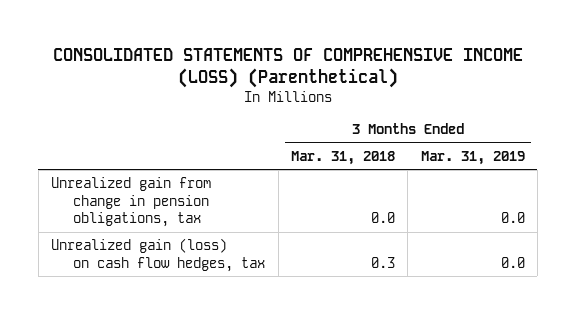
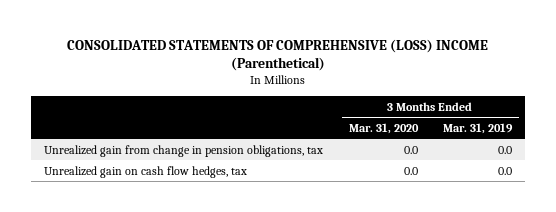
- CONSOLIDATED STATEMENTS OF COMPREHENSIVE INCOME (LOSS) (Parenthetical)
+ CONSOLIDATED STATEMENTS OF COMPREHENSIVE (LOSS) INCOME (Parenthetical)
- | 3 Months Ended Mar. 31, 2018 | 3 Months Ended Mar. 31, 2019
+ | 3 Months Ended Mar. 31, 2020 | 3 Months Ended Mar. 31, 2019
- Unrealized gain (loss) on cash flow hedges, tax | 0.3 | 0.0
+ Unrealized gain on cash flow hedges, tax | 0.0 | 0.0

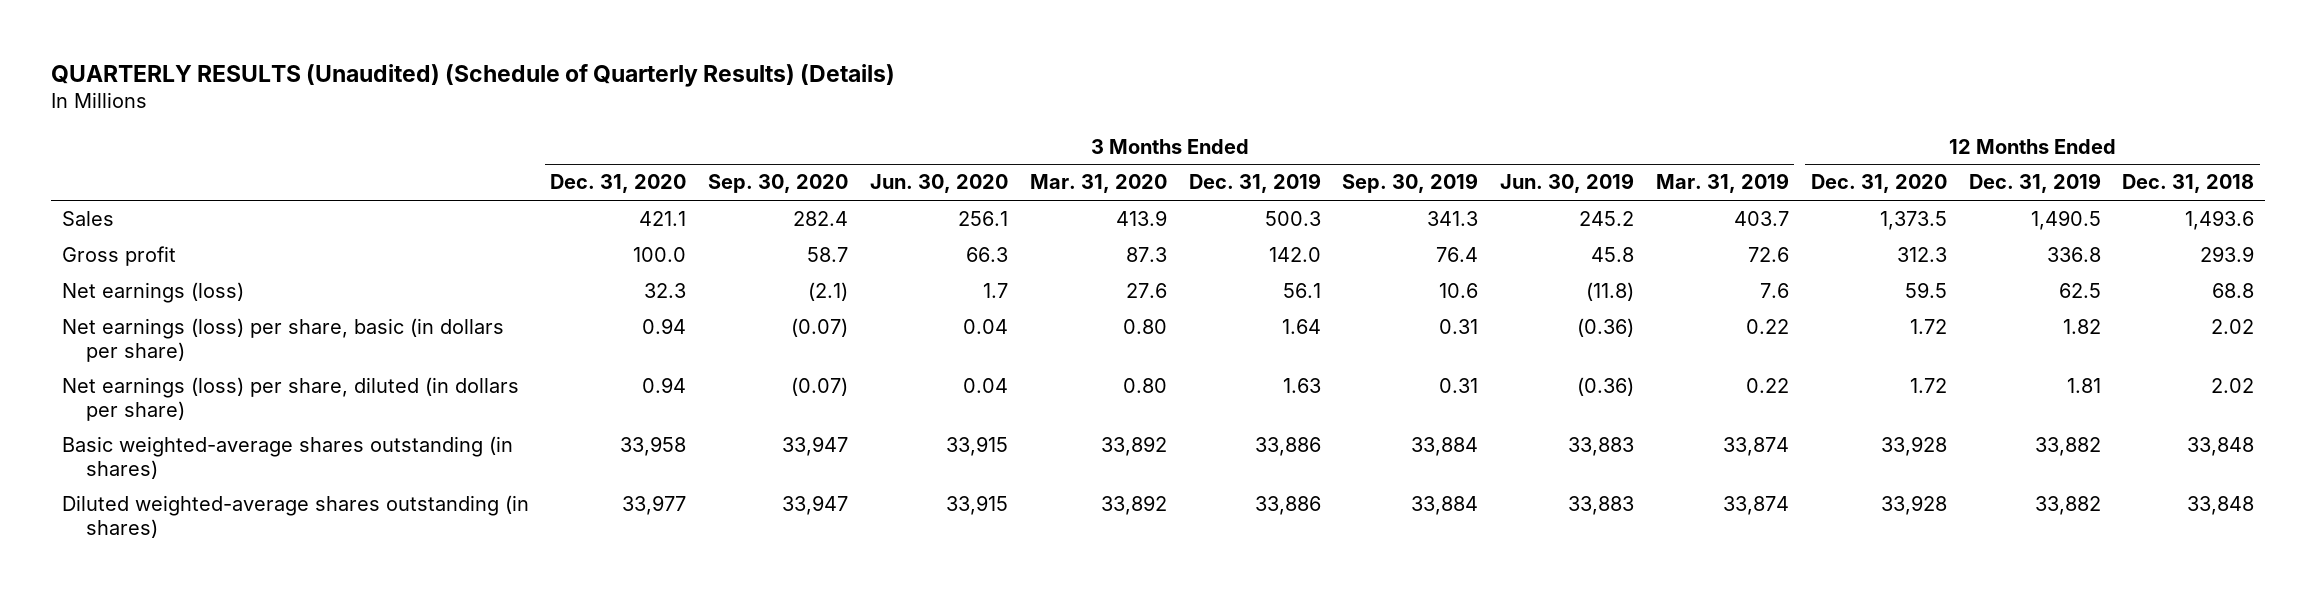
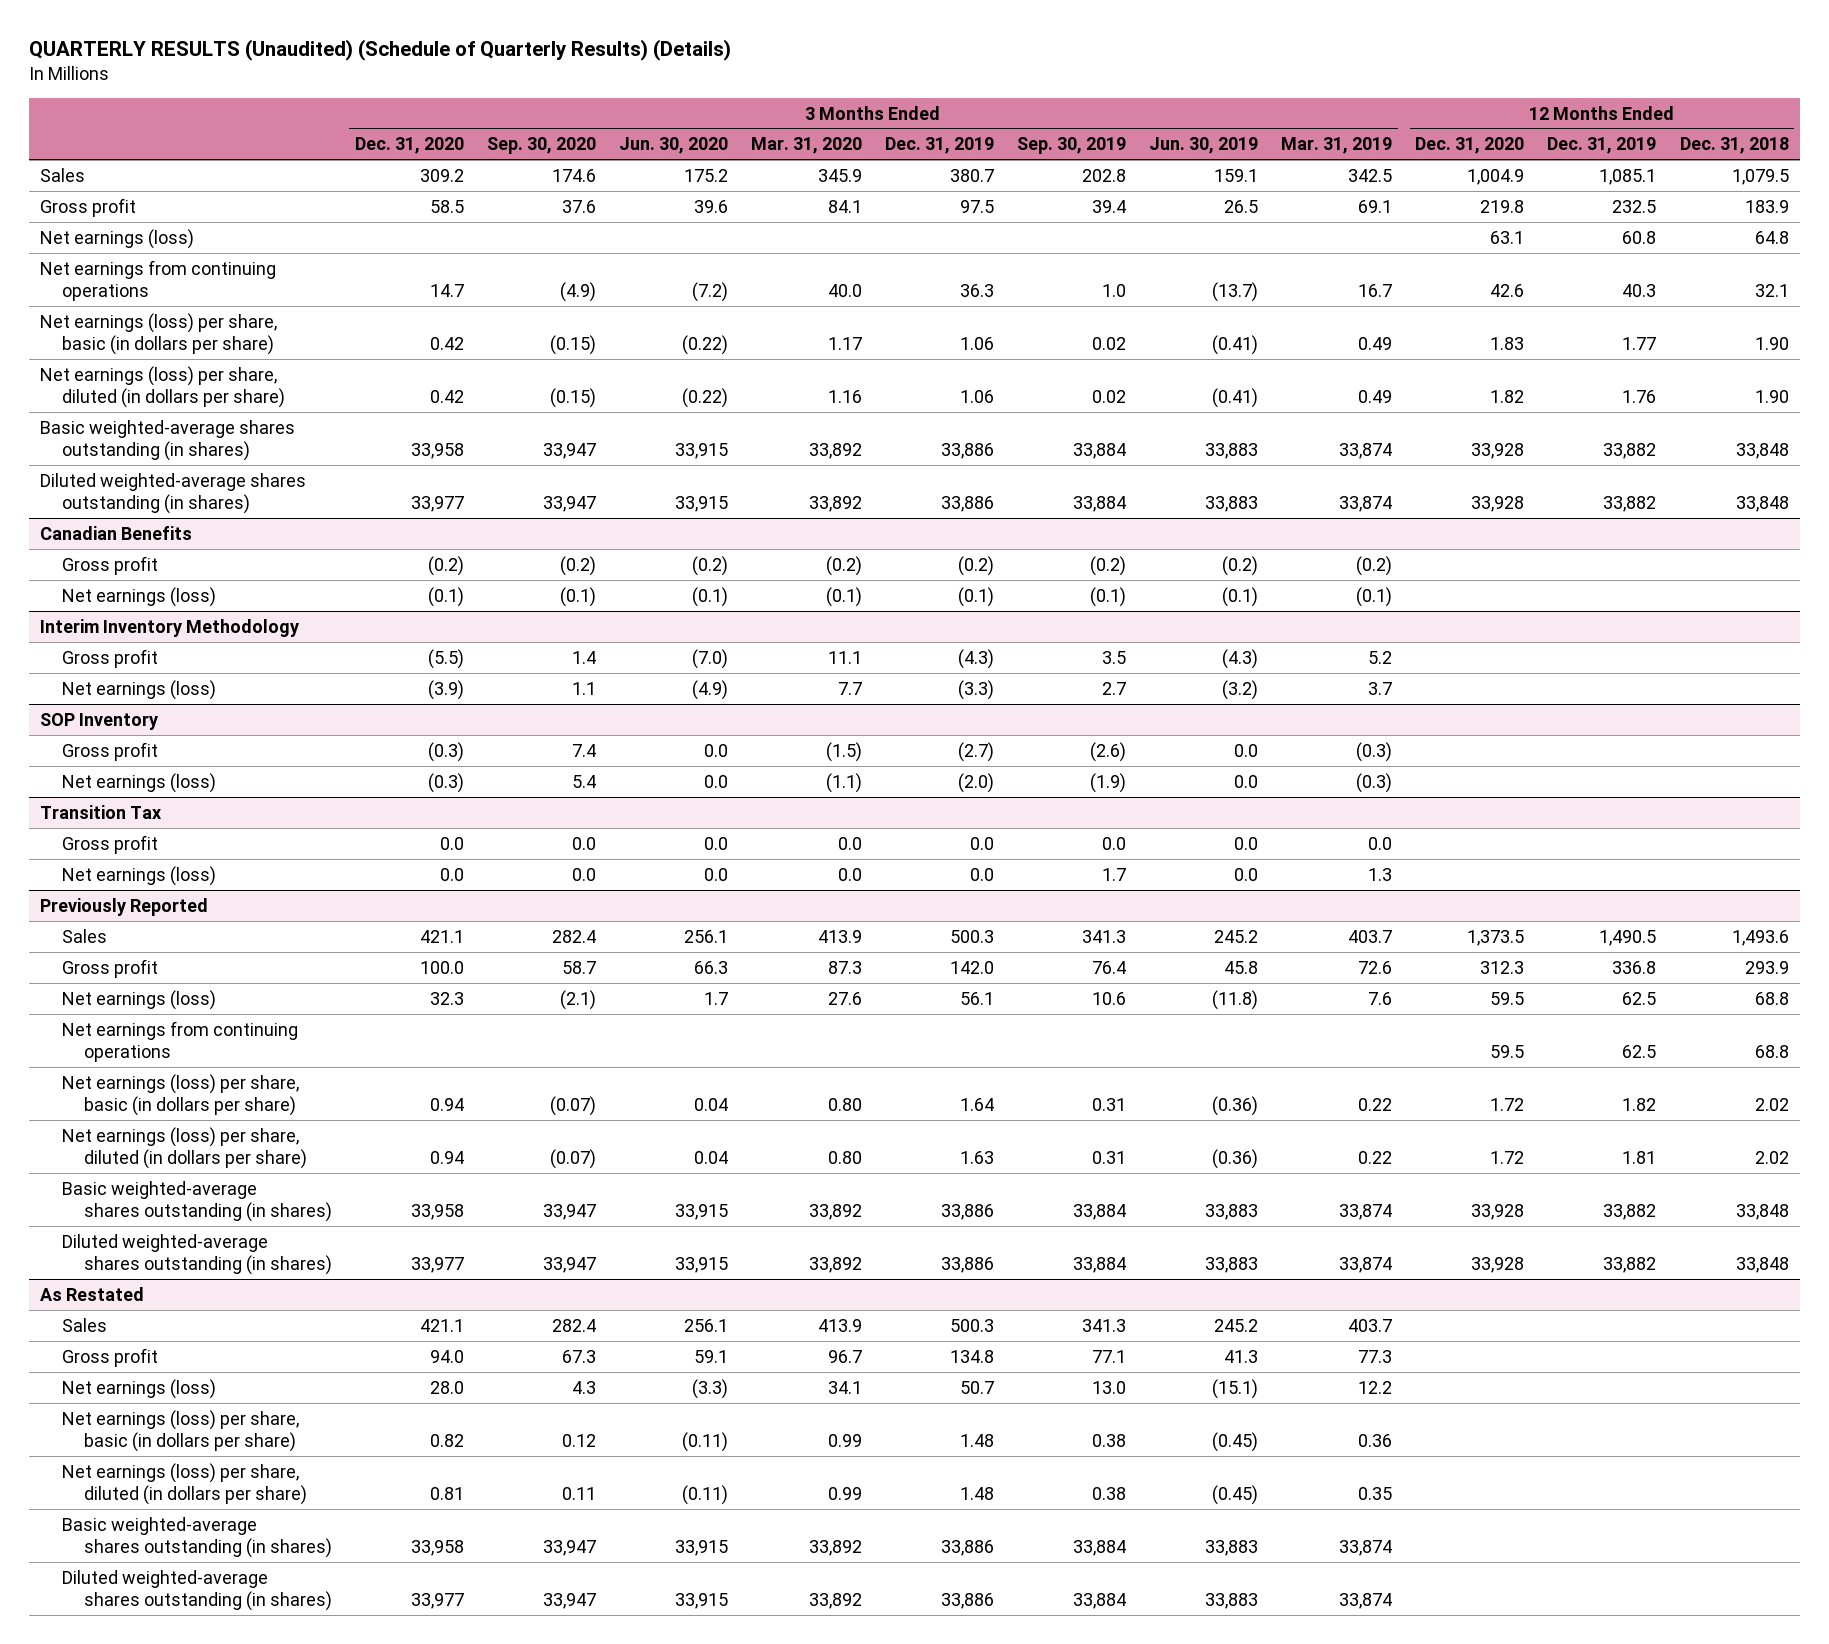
+ Sales | 309.2 | 174.6 | 175.2 | 345.9 | 380.7 | 202.8 | 159.1 | 342.5 | 1,004.9 | 1,085.1 | 1,079.5
+ Gross profit | 58.5 | 37.6 | 39.6 | 84.1 | 97.5 | 39.4 | 26.5 | 69.1 | 219.8 | 232.5 | 183.9
+ Net earnings (loss) | | | | | | | | | 63.1 | 60.8 | 64.8
+ Net earnings from continuing operations | 14.7 | (4.9) | (7.2) | 40.0 | 36.3 | 1.0 | (13.7) | 16.7 | 42.6 | 40.3 | 32.1
+ Net earnings (loss) per share, basic (in dollars per share) | 0.42 | (0.15) | (0.22) | 1.17 | 1.06 | 0.02 | (0.41) | 0.49 | 1.83 | 1.77 | 1.90
+ Net earnings (loss) per share, diluted (in dollars per share) | 0.42 | (0.15) | (0.22) | 1.16 | 1.06 | 0.02 | (0.41) | 0.49 | 1.82 | 1.76 | 1.90
+ Basic weighted-average shares outstanding (in shares) | 33,958 | 33,947 | 33,915 | 33,892 | 33,886 | 33,884 | 33,883 | 33,874 | 33,928 | 33,882 | 33,848
+ Diluted weighted-average shares outstanding (in shares) | 33,977 | 33,947 | 33,915 | 33,892 | 33,886 | 33,884 | 33,883 | 33,874 | 33,928 | 33,882 | 33,848
+ Canadian Benefits
+ Gross profit | (0.2) | (0.2) | (0.2) | (0.2) | (0.2) | (0.2) | (0.2) | (0.2) | | |
+ Net earnings (loss) | (0.1) | (0.1) | (0.1) | (0.1) | (0.1) | (0.1) | (0.1) | (0.1) | | |
+ Interim Inventory Methodology
+ Gross profit | (5.5) | 1.4 | (7.0) | 11.1 | (4.3) | 3.5 | (4.3) | 5.2 | | |
+ Net earnings (loss) | (3.9) | 1.1 | (4.9) | 7.7 | (3.3) | 2.7 | (3.2) | 3.7 | | |
+ SOP Inventory
+ Gross profit | (0.3) | 7.4 | 0.0 | (1.5) | (2.7) | (2.6) | 0.0 | (0.3) | | |
+ Net earnings (loss) | (0.3) | 5.4 | 0.0 | (1.1) | (2.0) | (1.9) | 0.0 | (0.3) | | |
+ Transition Tax
+ Gross profit | 0.0 | 0.0 | 0.0 | 0.0 | 0.0 | 0.0 | 0.0 | 0.0 | | |
+ Net earnings (loss) | 0.0 | 0.0 | 0.0 | 0.0 | 0.0 | 1.7 | 0.0 | 1.3 | | |
+ Previously Reported
+ Net earnings from continuing operations | | | | | | | | | 59.5 | 62.5 | 68.8
+ As Restated
+ Sales | 421.1 | 282.4 | 256.1 | 413.9 | 500.3 | 341.3 | 245.2 | 403.7 | | |
+ Gross profit | 94.0 | 67.3 | 59.1 | 96.7 | 134.8 | 77.1 | 41.3 | 77.3 | | |
+ Net earnings (loss) | 28.0 | 4.3 | (3.3) | 34.1 | 50.7 | 13.0 | (15.1) | 12.2 | | |
+ Net earnings (loss) per share, basic (in dollars per share) | 0.82 | 0.12 | (0.11) | 0.99 | 1.48 | 0.38 | (0.45) | 0.36 | | |
+ Net earnings (loss) per share, diluted (in dollars per share) | 0.81 | 0.11 | (0.11) | 0.99 | 1.48 | 0.38 | (0.45) | 0.35 | | |
+ Basic weighted-average shares outstanding (in shares) | 33,958 | 33,947 | 33,915 | 33,892 | 33,886 | 33,884 | 33,883 | 33,874 | | |
+ Diluted weighted-average shares outstanding (in shares) | 33,977 | 33,947 | 33,915 | 33,892 | 33,886 | 33,884 | 33,883 | 33,874 | | |

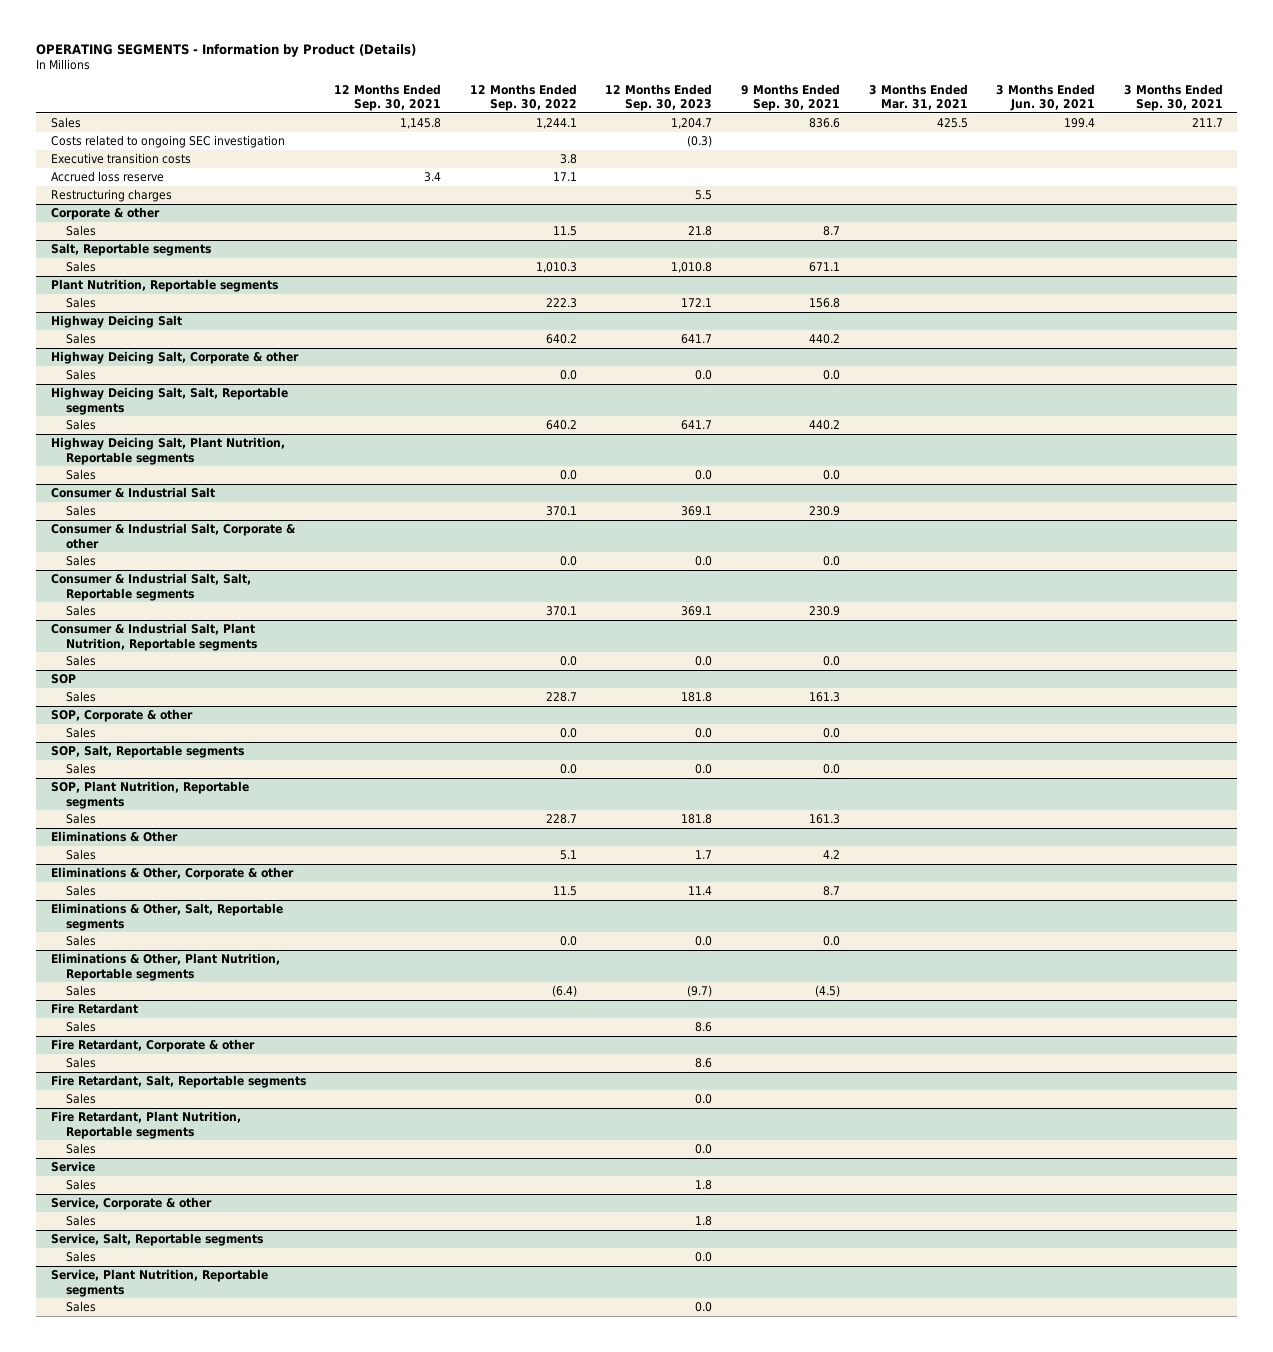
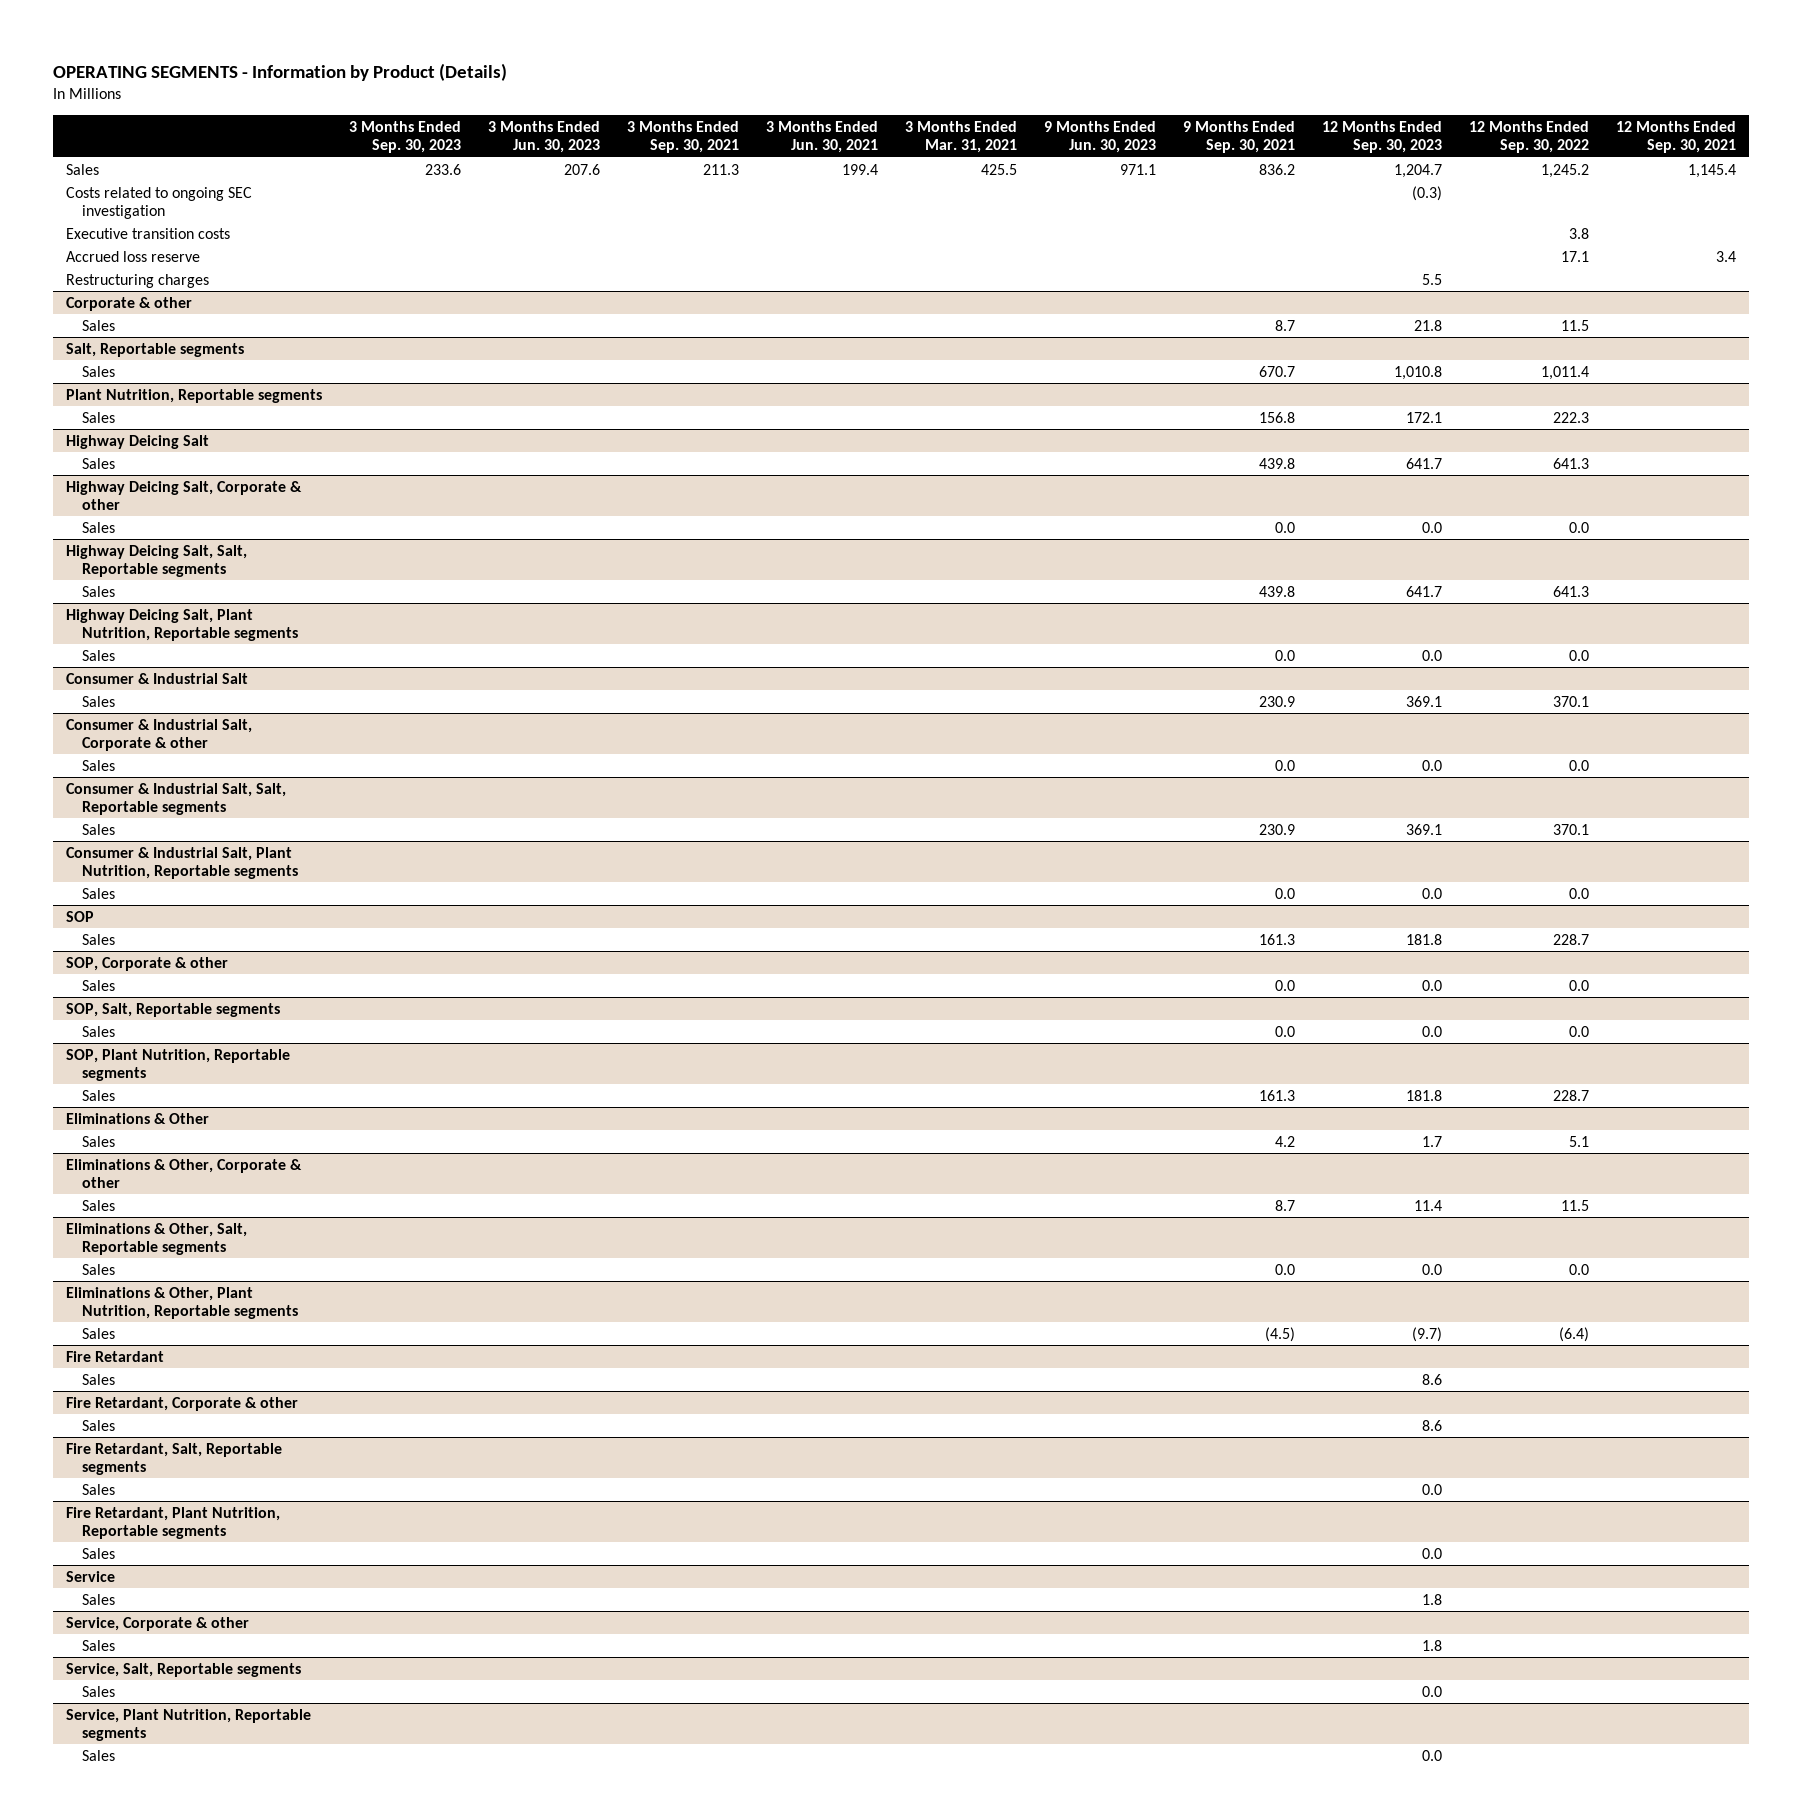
- | 12 Months Ended Sep. 30, 2021 | 12 Months Ended Sep. 30, 2022 | 12 Months Ended Sep. 30, 2023 | 9 Months Ended Sep. 30, 2021 | 3 Months Ended Mar. 31, 2021 | 3 Months Ended Jun. 30, 2021 | 3 Months Ended Sep. 30, 2021
+ | 3 Months Ended Sep. 30, 2023 | 3 Months Ended Jun. 30, 2023 | 3 Months Ended Sep. 30, 2021 | 3 Months Ended Jun. 30, 2021 | 3 Months Ended Mar. 31, 2021 | 9 Months Ended Jun. 30, 2023 | 9 Months Ended Sep. 30, 2021 | 12 Months Ended Sep. 30, 2023 | 12 Months Ended Sep. 30, 2022 | 12 Months Ended Sep. 30, 2021
- Sales | 1,145.8 | 1,244.1 | 1,204.7 | 836.6 | 425.5 | 199.4 | 211.7
+ Sales | 233.6 | 207.6 | 211.3 | 199.4 | 425.5 | 971.1 | 836.2 | 1,204.7 | 1,245.2 | 1,145.4
@ Salt, Reportable segments
- Sales | | 1,010.3 | 1,010.8 | 671.1 | | |
+ Sales | | | | | | | 670.7 | 1,010.8 | 1,011.4 |
@ Highway Deicing Salt
- Sales | | 640.2 | 641.7 | 440.2 | | |
+ Sales | | | | | | | 439.8 | 641.7 | 641.3 |
@ Highway Deicing Salt, Salt, Reportable segments
- Sales | | 640.2 | 641.7 | 440.2 | | |
+ Sales | | | | | | | 439.8 | 641.7 | 641.3 |

